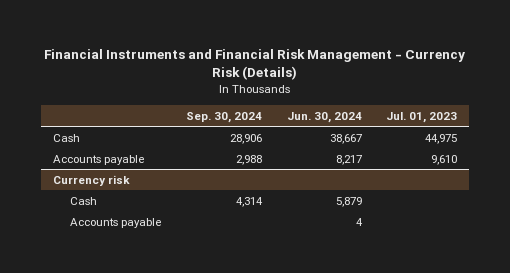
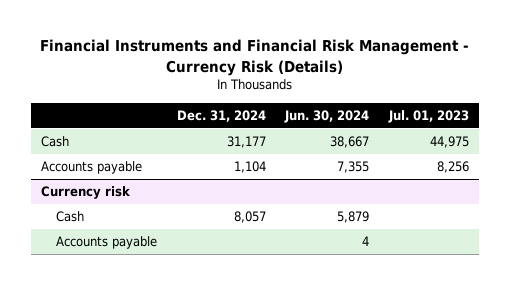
- | Sep. 30, 2024 | Jun. 30, 2024 | Jul. 01, 2023
+ | Dec. 31, 2024 | Jun. 30, 2024 | Jul. 01, 2023
- Accounts payable | 2,988 | 8,217 | 9,610
+ Accounts payable | 1,104 | 7,355 | 8,256

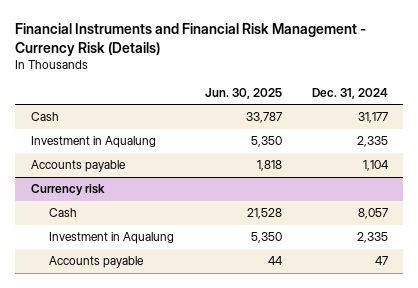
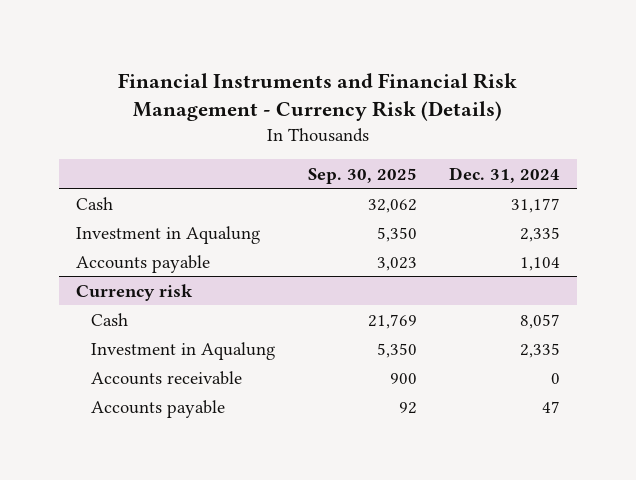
- | Jun. 30, 2025 | Dec. 31, 2024
+ | Sep. 30, 2025 | Dec. 31, 2024
@ Currency risk
+ Accounts receivable | 900 | 0

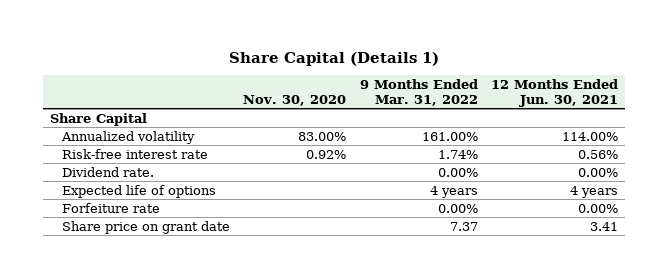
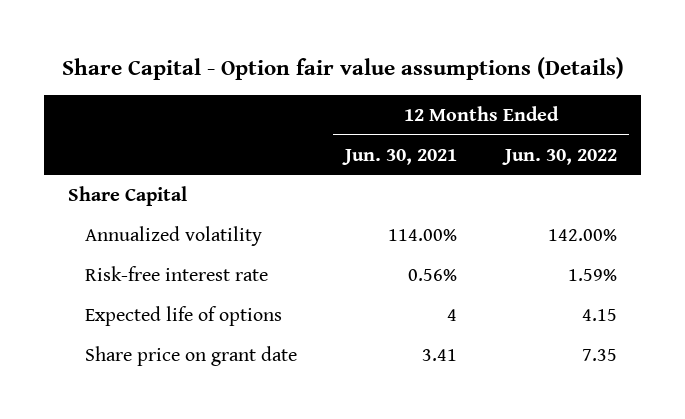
- Share Capital (Details 1)
+ Share Capital - Option fair value assumptions (Details)
- | Nov. 30, 2020 | 9 Months Ended Mar. 31, 2022 | 12 Months Ended Jun. 30, 2021
+ | 12 Months Ended Jun. 30, 2021 | 12 Months Ended Jun. 30, 2022
- Dividend rate. | | 0.00% | 0.00%
- Expected life of options | | 4 years | 4 years
- Forfeiture rate | | 0.00% | 0.00%
+ Expected life of options | 4 | 4.15

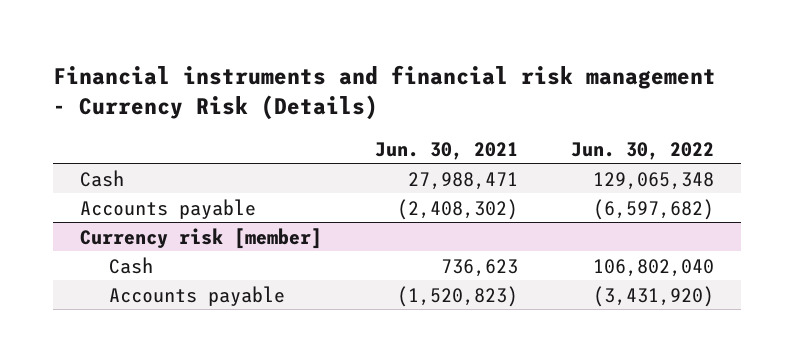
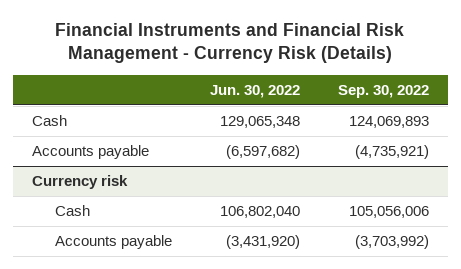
- Financial instruments and financial risk management - Currency Risk (Details)
+ Financial Instruments and Financial Risk Management - Currency Risk (Details)
- | Jun. 30, 2021 | Jun. 30, 2022
+ | Jun. 30, 2022 | Sep. 30, 2022
- Currency risk [member]
+ Currency risk

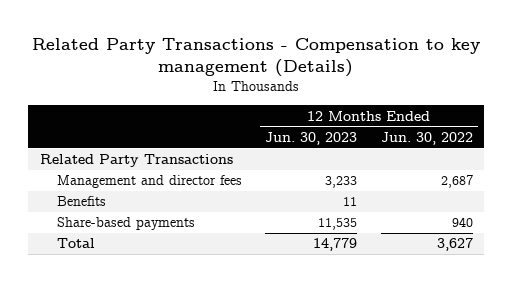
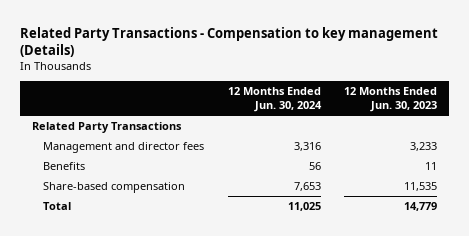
- | 12 Months Ended Jun. 30, 2023 | 12 Months Ended Jun. 30, 2022
+ | 12 Months Ended Jun. 30, 2024 | 12 Months Ended Jun. 30, 2023
- Share-based payments | 11,535 | 940
+ Share-based compensation | 7,653 | 11,535

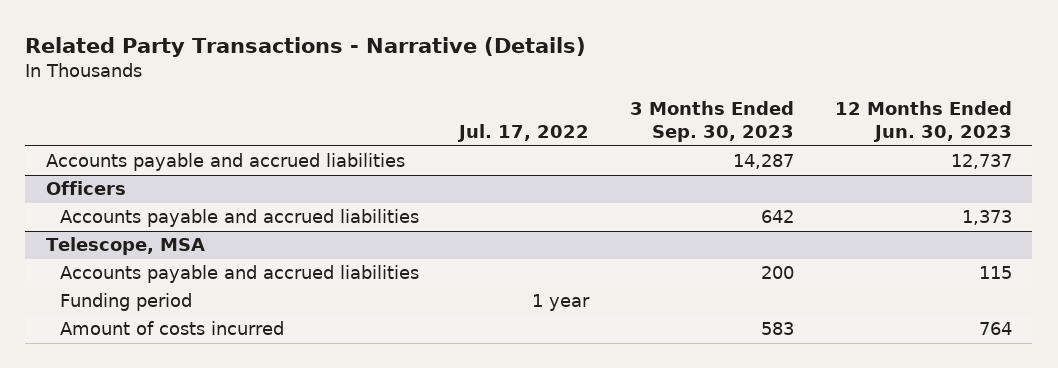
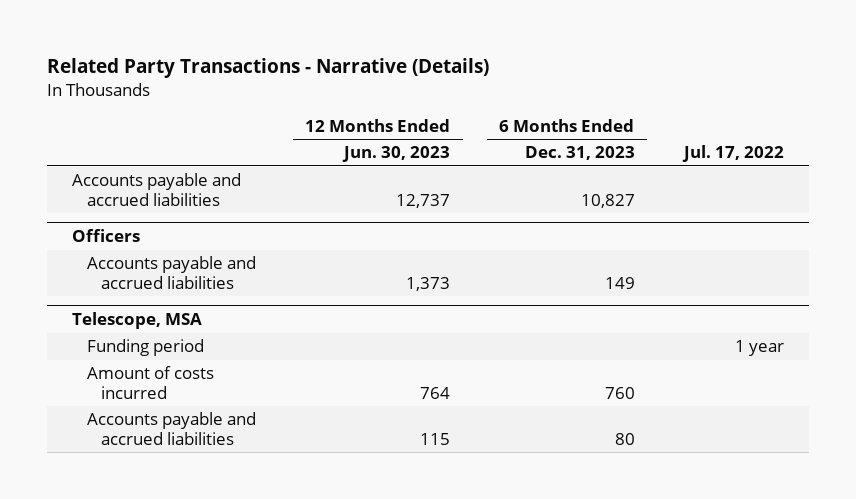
- | Jul. 17, 2022 | 3 Months Ended Sep. 30, 2023 | 12 Months Ended Jun. 30, 2023
+ | 12 Months Ended Jun. 30, 2023 | 6 Months Ended Dec. 31, 2023 | Jul. 17, 2022
@ Telescope, MSA
moved down: Accounts payable and accrued liabilities | 115 | 80 |

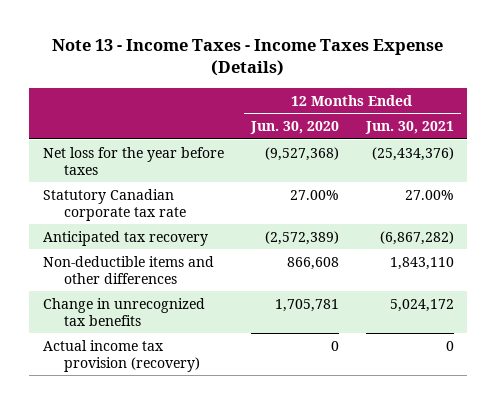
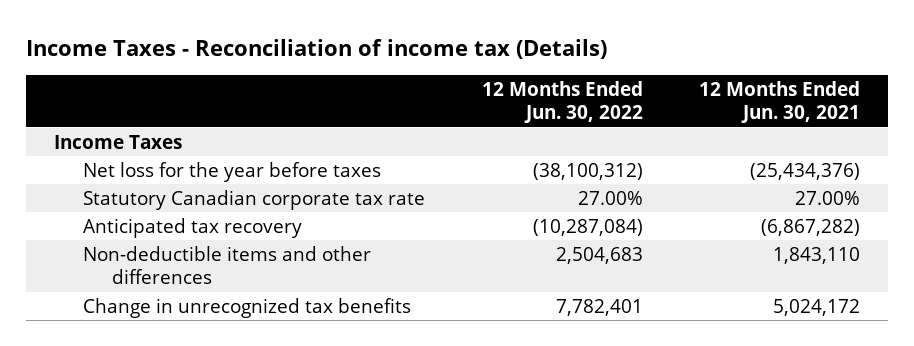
- Note 13 - Income Taxes - Income Taxes Expense (Details)
+ Income Taxes - Reconciliation of income tax (Details)
- | 12 Months Ended Jun. 30, 2020 | 12 Months Ended Jun. 30, 2021
+ | 12 Months Ended Jun. 30, 2022 | 12 Months Ended Jun. 30, 2021
+ Income Taxes
- Actual income tax provision (recovery) | 0 | 0

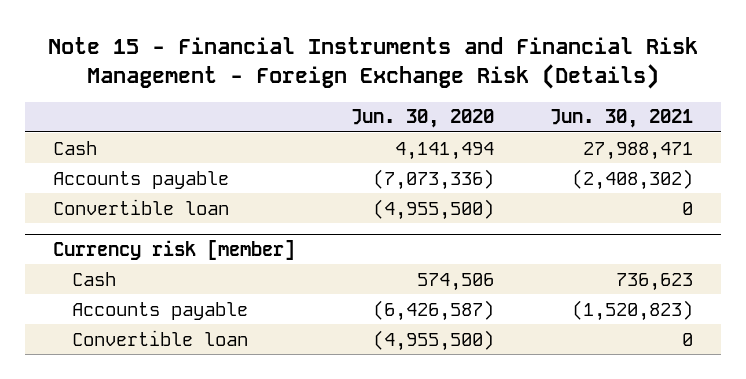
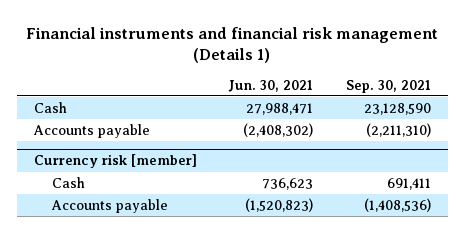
- Note 15 - Financial Instruments and Financial Risk Management - Foreign Exchange Risk (Details)
+ Financial instruments and financial risk management (Details 1)
- | Jun. 30, 2020 | Jun. 30, 2021
+ | Jun. 30, 2021 | Sep. 30, 2021
- Convertible loan | (4,955,500) | 0
@ Currency risk [member]
- Convertible loan | (4,955,500) | 0

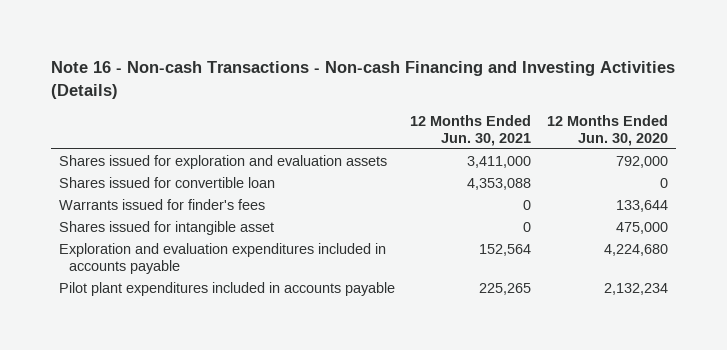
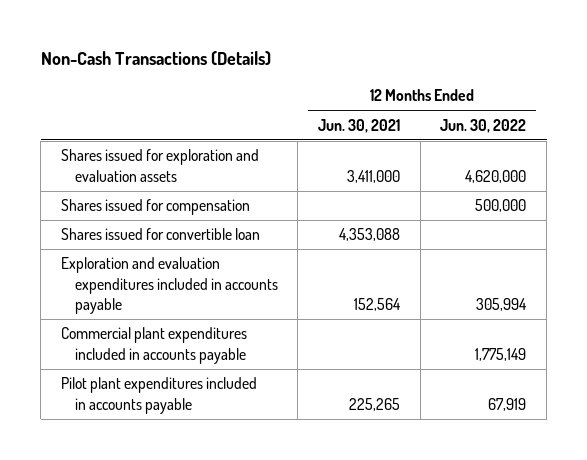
- Note 16 - Non-cash Transactions - Non-cash Financing and Investing Activities (Details)
+ Non-Cash Transactions (Details)
- | 12 Months Ended Jun. 30, 2021 | 12 Months Ended Jun. 30, 2020
+ | 12 Months Ended Jun. 30, 2021 | 12 Months Ended Jun. 30, 2022
+ Shares issued for compensation | | 500,000
- Warrants issued for finder's fees | 0 | 133,644
- Shares issued for intangible asset | 0 | 475,000
+ Commercial plant expenditures included in accounts payable | | 1,775,149

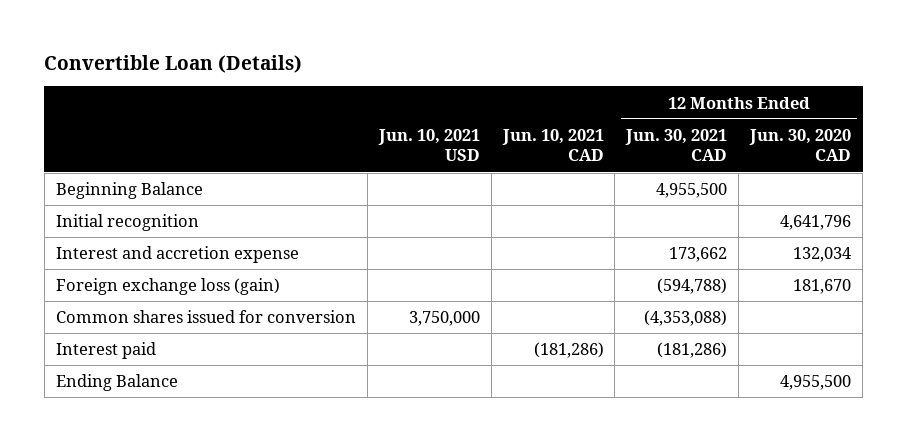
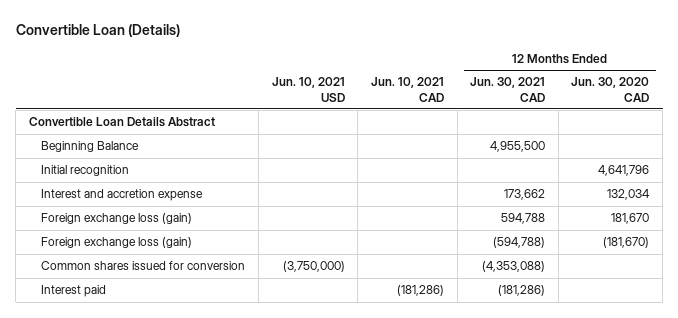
+ Convertible Loan Details Abstract
- Foreign exchange loss (gain) | | | (594,788) | 181,670
- Common shares issued for conversion | 3,750,000 | | (4,353,088) |
+ Foreign exchange loss (gain) | | | 594,788 | 181,670
+ Foreign exchange loss (gain) | | | (594,788) | (181,670)
+ Common shares issued for conversion | (3,750,000) | | (4,353,088) |
- Ending Balance | | | | 4,955,500

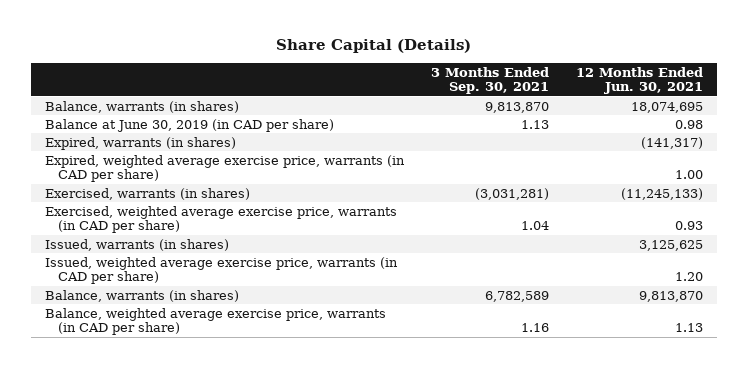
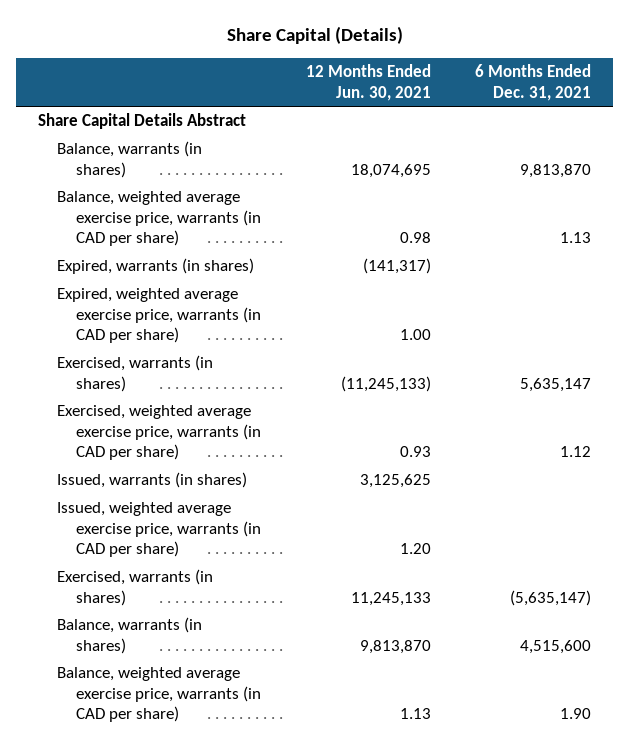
- | 3 Months Ended Sep. 30, 2021 | 12 Months Ended Jun. 30, 2021
+ | 12 Months Ended Jun. 30, 2021 | 6 Months Ended Dec. 31, 2021
+ Share Capital Details Abstract
- Balance at June 30, 2019 (in CAD per share) | 1.13 | 0.98
+ Balance, weighted average exercise price, warrants (in CAD per share) | 0.98 | 1.13
+ Exercised, warrants (in shares) | 11,245,133 | (5,635,147)

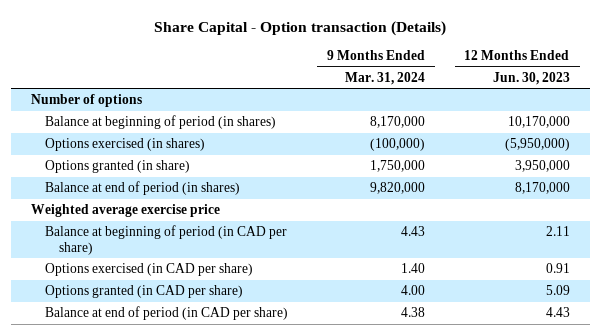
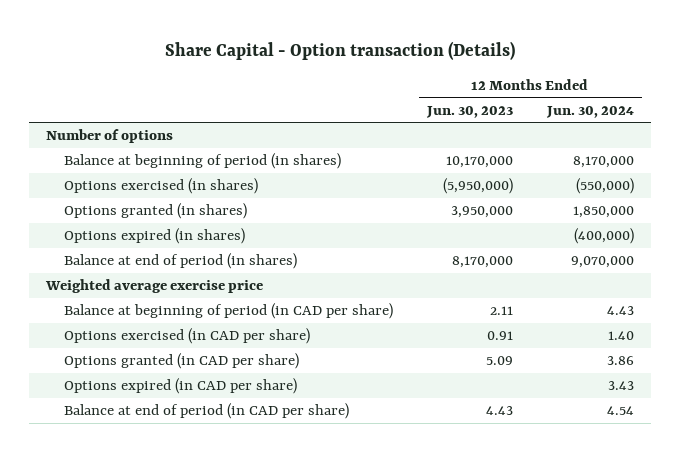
- | 9 Months Ended Mar. 31, 2024 | 12 Months Ended Jun. 30, 2023
+ | 12 Months Ended Jun. 30, 2023 | 12 Months Ended Jun. 30, 2024
- Options granted (in share) | 1,750,000 | 3,950,000
+ Options granted (in shares) | 3,950,000 | 1,850,000
+ Options expired (in shares) | | (400,000)
+ Options expired (in CAD per share) | | 3.43

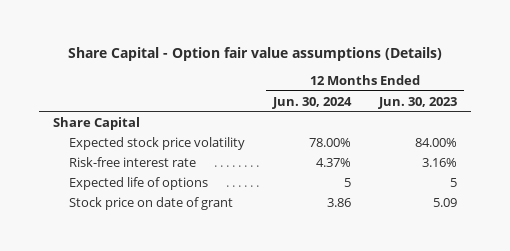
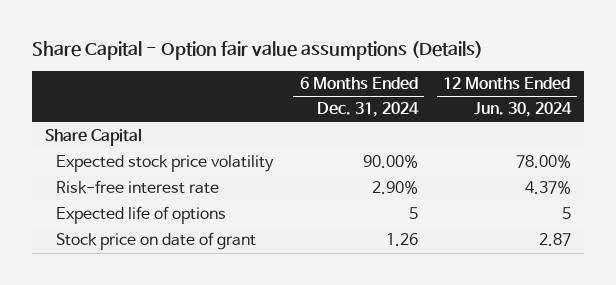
- | 12 Months Ended Jun. 30, 2024 | 12 Months Ended Jun. 30, 2023
+ | 6 Months Ended Dec. 31, 2024 | 12 Months Ended Jun. 30, 2024
- Stock price on date of grant | 3.86 | 5.09
+ Stock price on date of grant | 1.26 | 2.87

